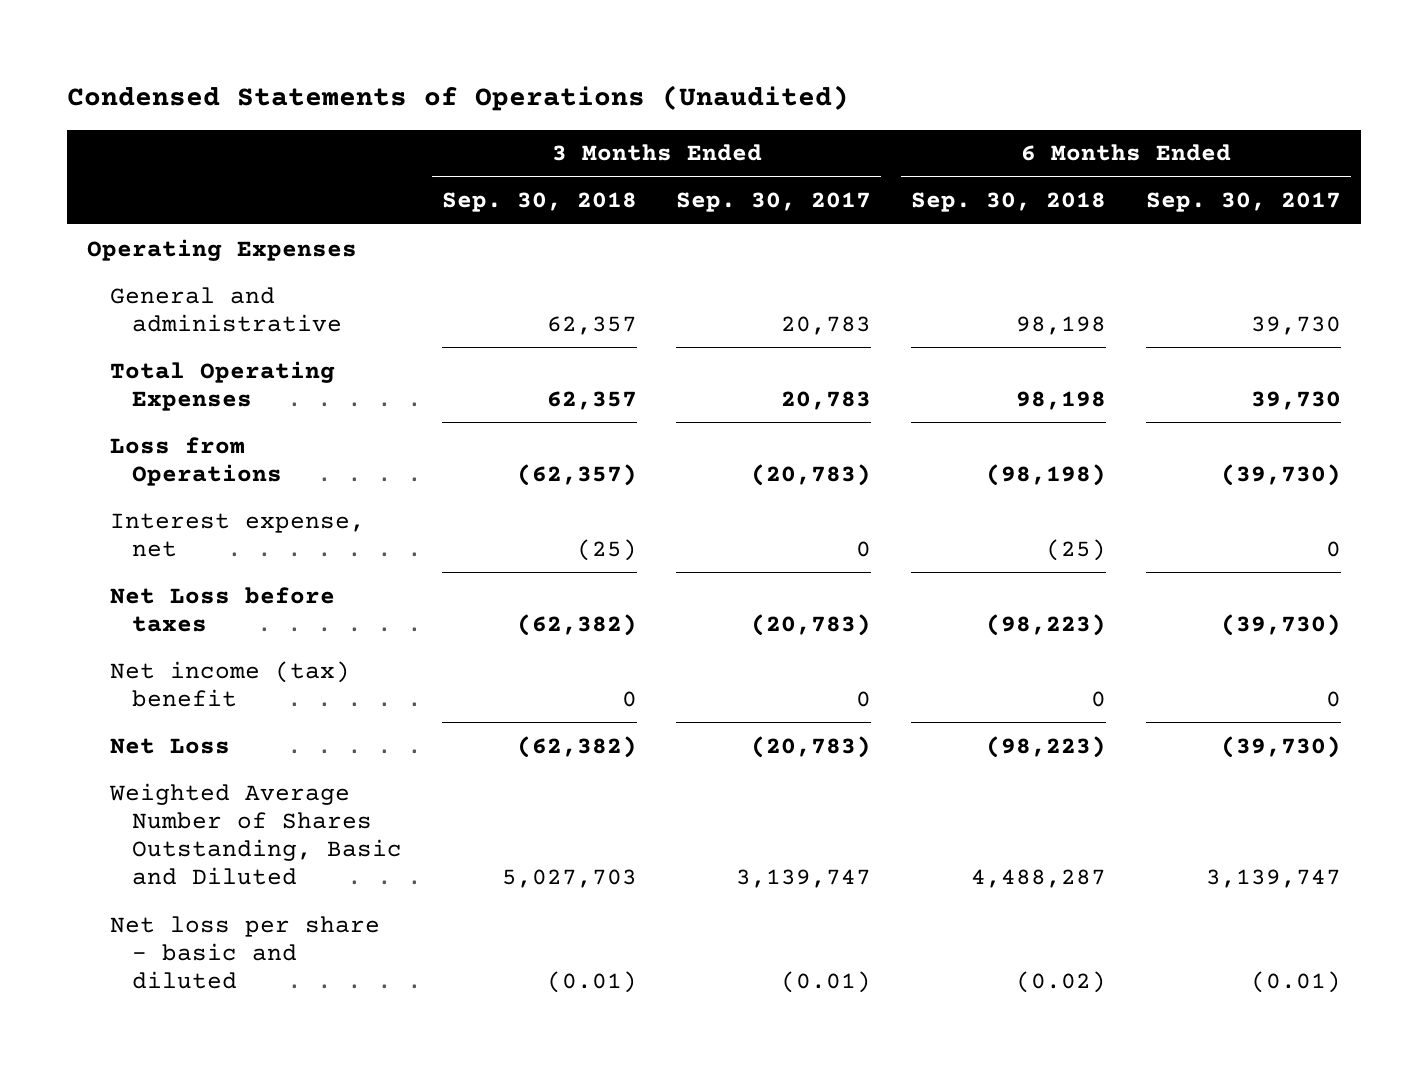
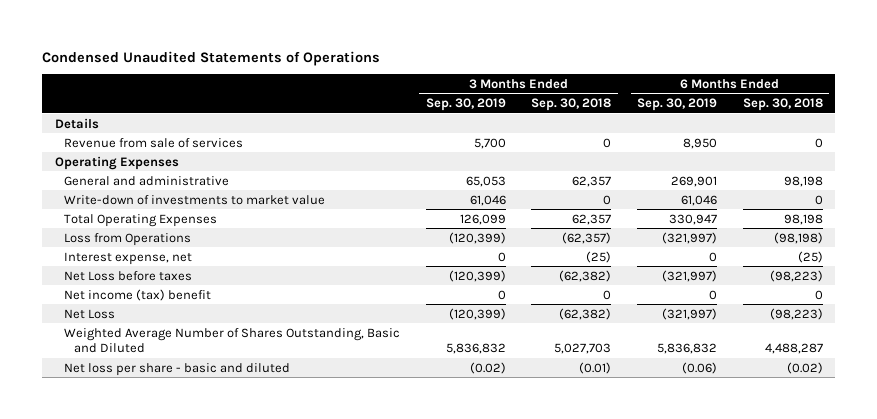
- Condensed Statements of Operations (Unaudited)
+ Condensed Unaudited Statements of Operations
- | 3 Months Ended Sep. 30, 2018 | 3 Months Ended Sep. 30, 2017 | 6 Months Ended Sep. 30, 2018 | 6 Months Ended Sep. 30, 2017
+ | 3 Months Ended Sep. 30, 2019 | 3 Months Ended Sep. 30, 2018 | 6 Months Ended Sep. 30, 2019 | 6 Months Ended Sep. 30, 2018
+ Details
+ Revenue from sale of services | 5,700 | 0 | 8,950 | 0
+ Write-down of investments to market value | 61,046 | 0 | 61,046 | 0

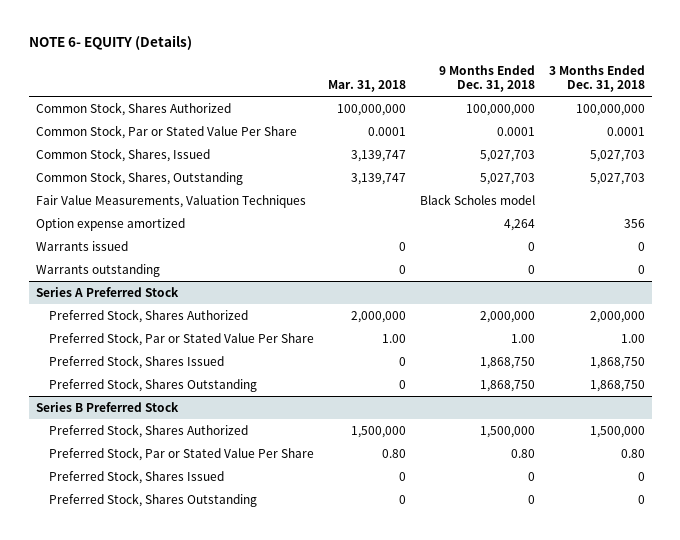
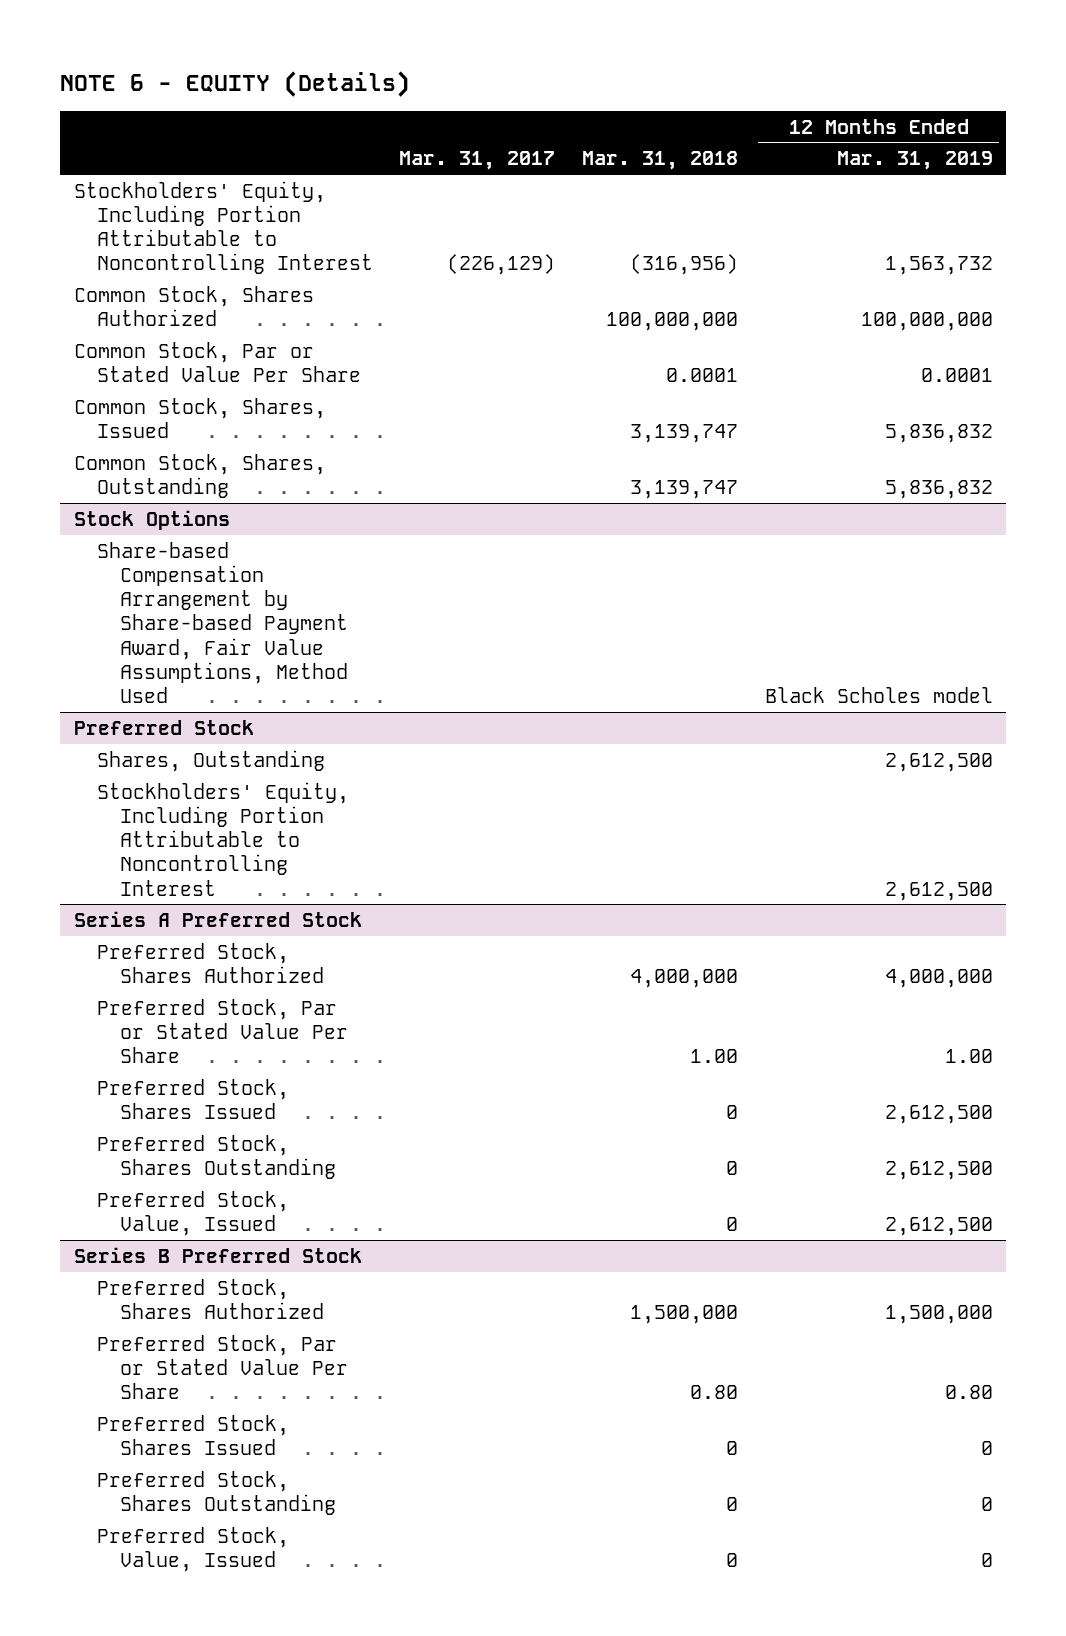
- NOTE 6- EQUITY (Details)
+ NOTE 6 - EQUITY (Details)
- | Mar. 31, 2018 | 9 Months Ended Dec. 31, 2018 | 3 Months Ended Dec. 31, 2018
+ | Mar. 31, 2017 | Mar. 31, 2018 | 12 Months Ended Mar. 31, 2019
+ Stockholders' Equity, Including Portion Attributable to Noncontrolling Interest | (226,129) | (316,956) | 1,563,732
- Fair Value Measurements, Valuation Techniques | | Black Scholes model |
- Option expense amortized | | 4,264 | 356
- Warrants issued | 0 | 0 | 0
- Warrants outstanding | 0 | 0 | 0
+ Stock Options
+ Share-based Compensation Arrangement by Share-based Payment Award, Fair Value Assumptions, Method Used | | | Black Scholes model
+ Preferred Stock
+ Shares, Outstanding | | | 2,612,500
+ Stockholders' Equity, Including Portion Attributable to Noncontrolling Interest | | | 2,612,500
@ Series A Preferred Stock
- Preferred Stock, Shares Authorized | 2,000,000 | 2,000,000 | 2,000,000
+ Preferred Stock, Shares Authorized | | 4,000,000 | 4,000,000
+ Preferred Stock, Value, Issued | | 0 | 2,612,500
@ Series B Preferred Stock
+ Preferred Stock, Value, Issued | | 0 | 0

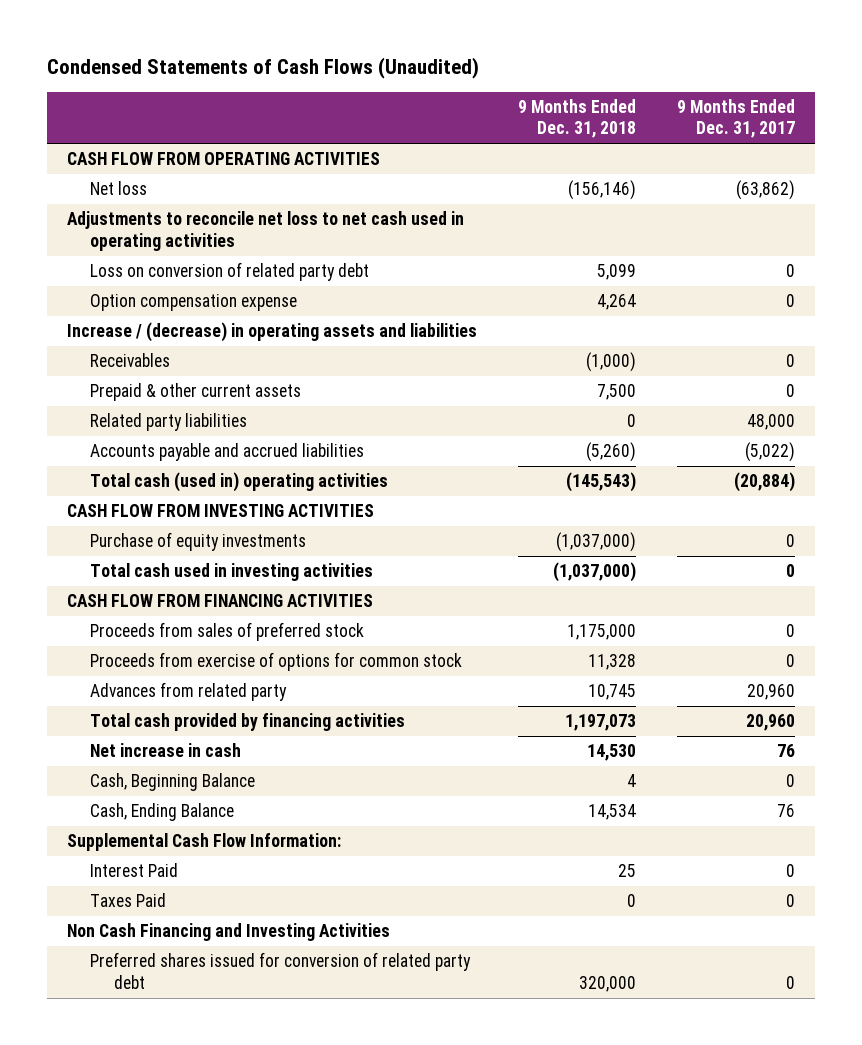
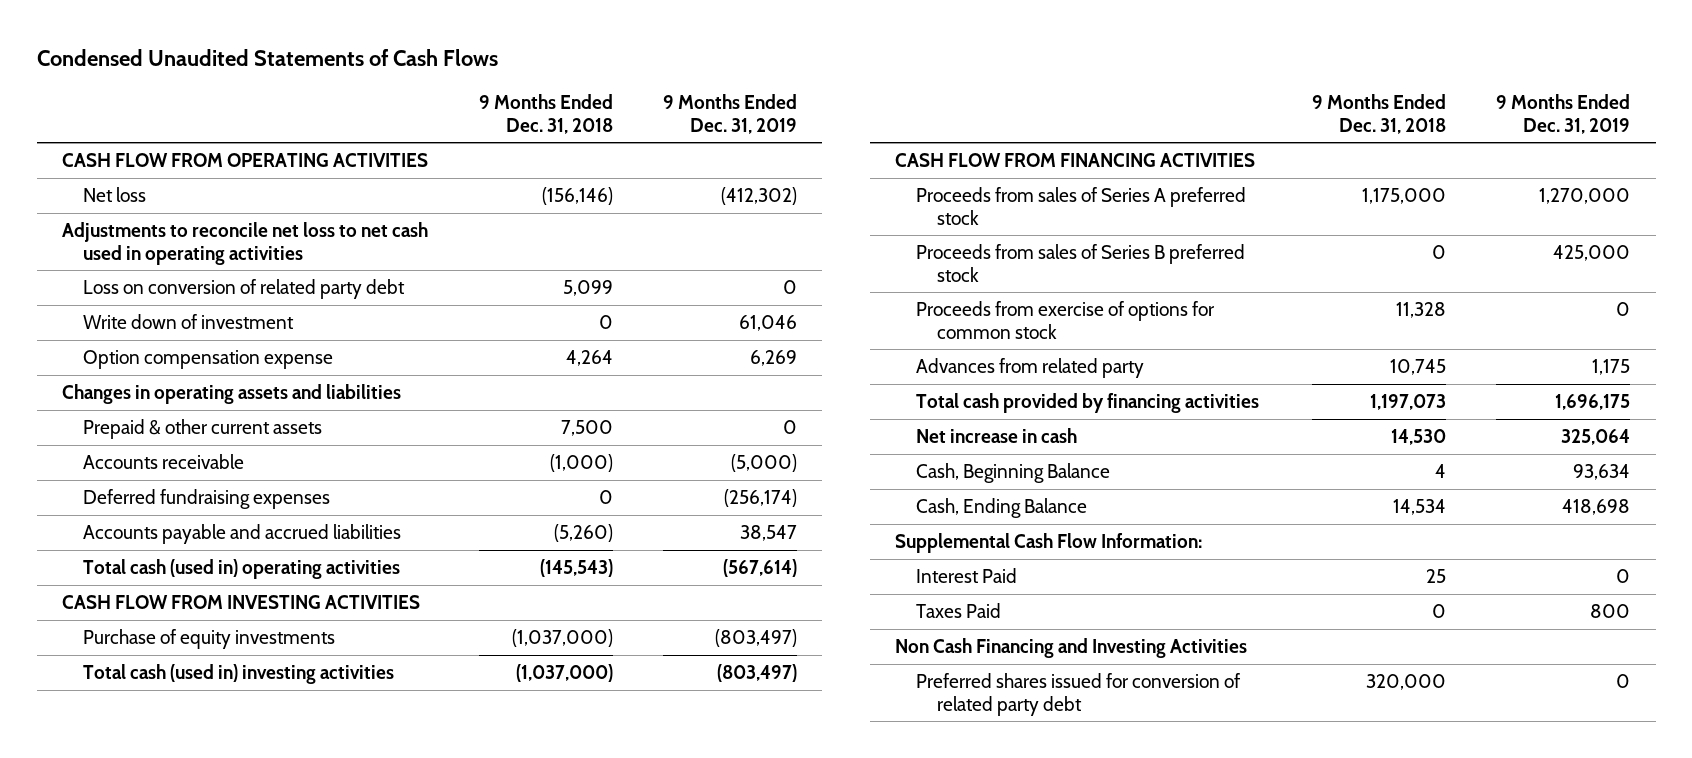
- Condensed Statements of Cash Flows (Unaudited)
+ Condensed Unaudited Statements of Cash Flows
- | 9 Months Ended Dec. 31, 2018 | 9 Months Ended Dec. 31, 2017
+ | 9 Months Ended Dec. 31, 2018 | 9 Months Ended Dec. 31, 2019
+ Write down of investment | 0 | 61,046
- Increase / (decrease) in operating assets and liabilities
- Receivables | (1,000) | 0
+ Changes in operating assets and liabilities
- Related party liabilities | 0 | 48,000
+ Accounts receivable | (1,000) | (5,000)
+ Deferred fundraising expenses | 0 | (256,174)
- Total cash used in investing activities | (1,037,000) | 0
+ Total cash (used in) investing activities | (1,037,000) | (803,497)
- Proceeds from sales of preferred stock | 1,175,000 | 0
+ Proceeds from sales of Series A preferred stock | 1,175,000 | 1,270,000
+ Proceeds from sales of Series B preferred stock | 0 | 425,000

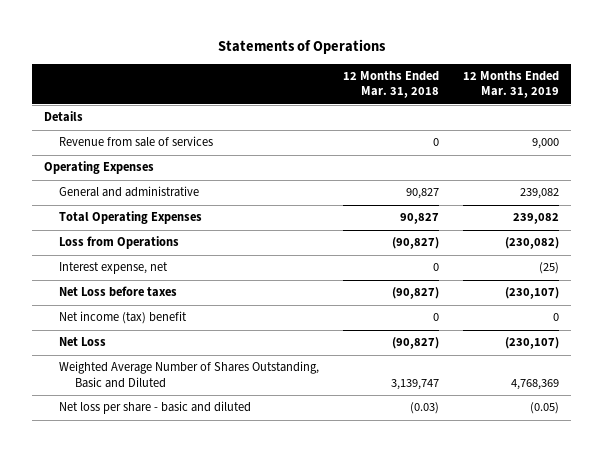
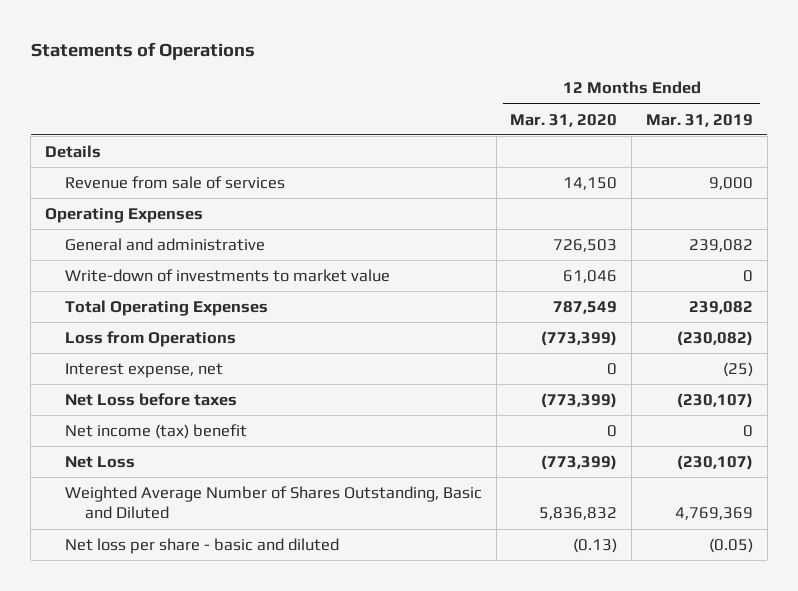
- | 12 Months Ended Mar. 31, 2018 | 12 Months Ended Mar. 31, 2019
+ | 12 Months Ended Mar. 31, 2020 | 12 Months Ended Mar. 31, 2019
+ Write-down of investments to market value | 61,046 | 0
- Weighted Average Number of Shares Outstanding, Basic and Diluted | 3,139,747 | 4,768,369
+ Weighted Average Number of Shares Outstanding, Basic and Diluted | 5,836,832 | 4,769,369

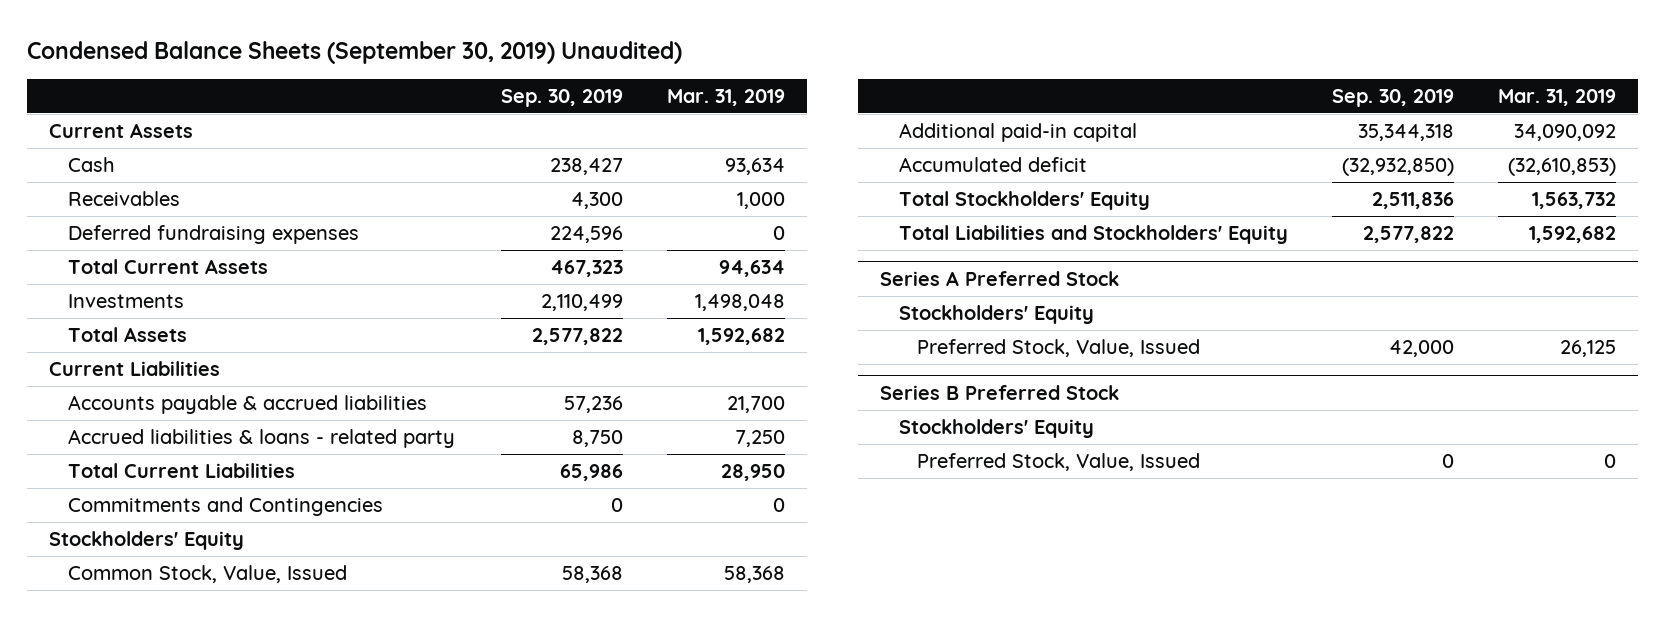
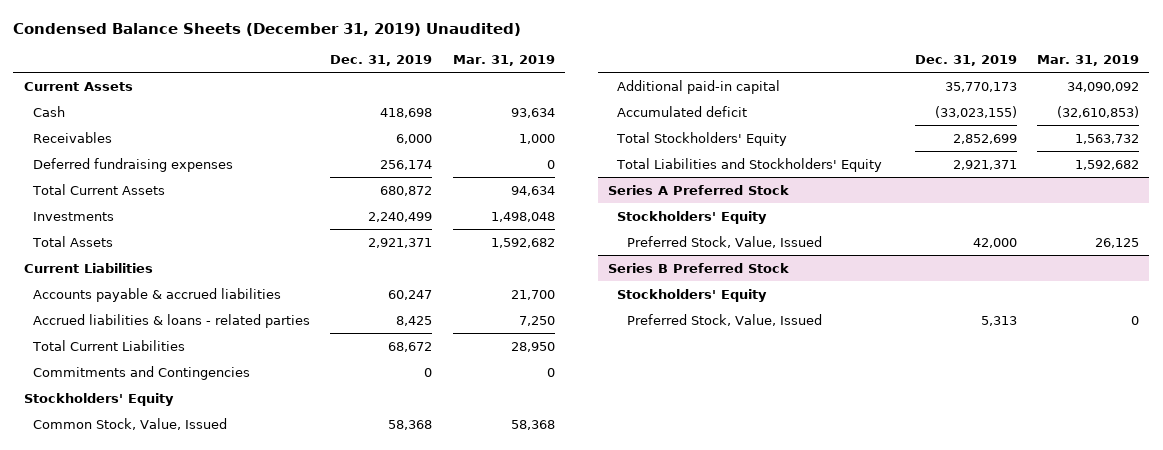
- Condensed Balance Sheets (September 30, 2019) Unaudited)
+ Condensed Balance Sheets (December 31, 2019) Unaudited)
- | Sep. 30, 2019 | Mar. 31, 2019
+ | Dec. 31, 2019 | Mar. 31, 2019
- Accrued liabilities & loans - related party | 8,750 | 7,250
+ Accrued liabilities & loans - related parties | 8,425 | 7,250

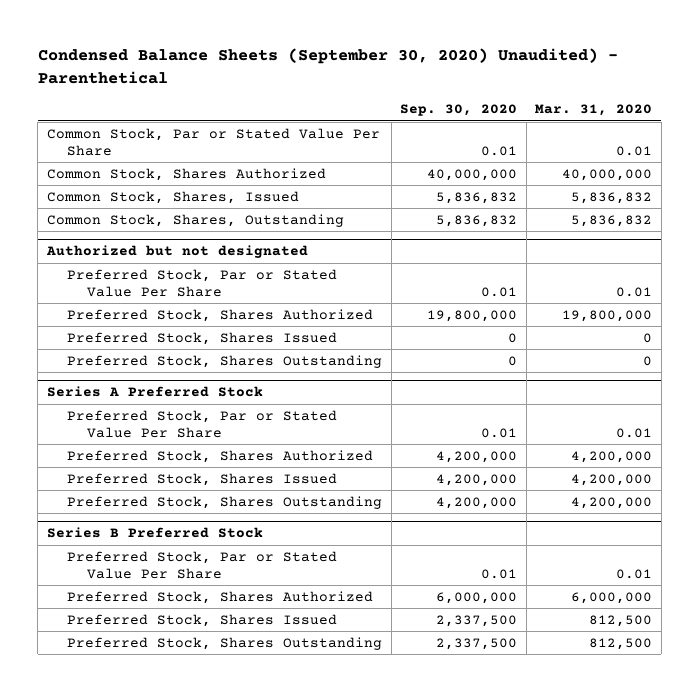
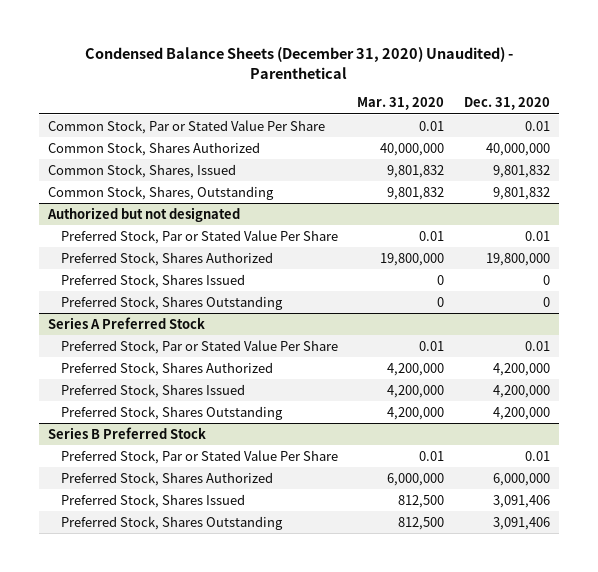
- Condensed Balance Sheets (September 30, 2020) Unaudited) - Parenthetical
+ Condensed Balance Sheets (December 31, 2020) Unaudited) - Parenthetical
- | Sep. 30, 2020 | Mar. 31, 2020
+ | Mar. 31, 2020 | Dec. 31, 2020
- Common Stock, Shares, Issued | 5,836,832 | 5,836,832
- Common Stock, Shares, Outstanding | 5,836,832 | 5,836,832
+ Common Stock, Shares, Issued | 9,801,832 | 9,801,832
+ Common Stock, Shares, Outstanding | 9,801,832 | 9,801,832

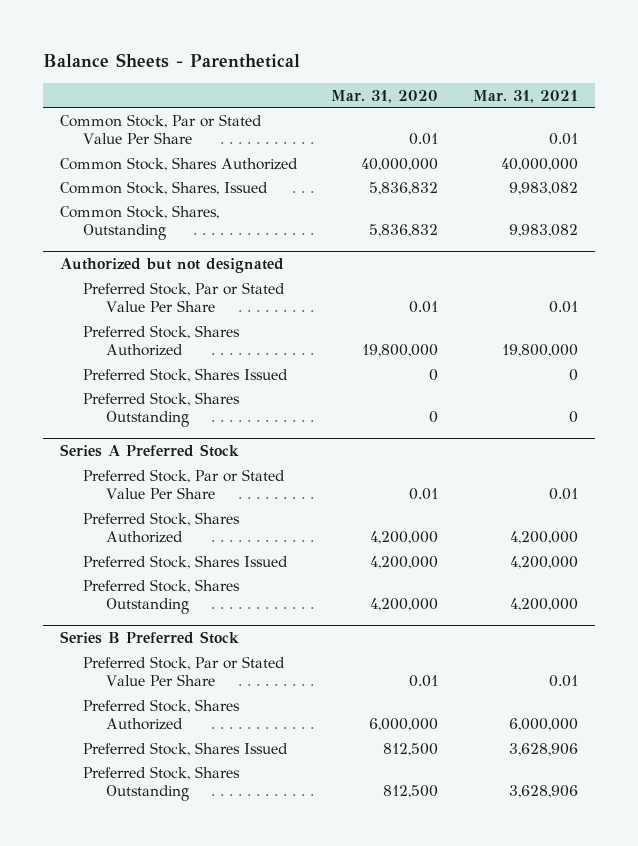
- Condensed Balance Sheets (December 31, 2020) Unaudited) - Parenthetical
+ Balance Sheets - Parenthetical
- | Mar. 31, 2020 | Dec. 31, 2020
+ | Mar. 31, 2020 | Mar. 31, 2021
- Common Stock, Shares, Issued | 9,801,832 | 9,801,832
- Common Stock, Shares, Outstanding | 9,801,832 | 9,801,832
+ Common Stock, Shares, Issued | 5,836,832 | 9,983,082
+ Common Stock, Shares, Outstanding | 5,836,832 | 9,983,082

